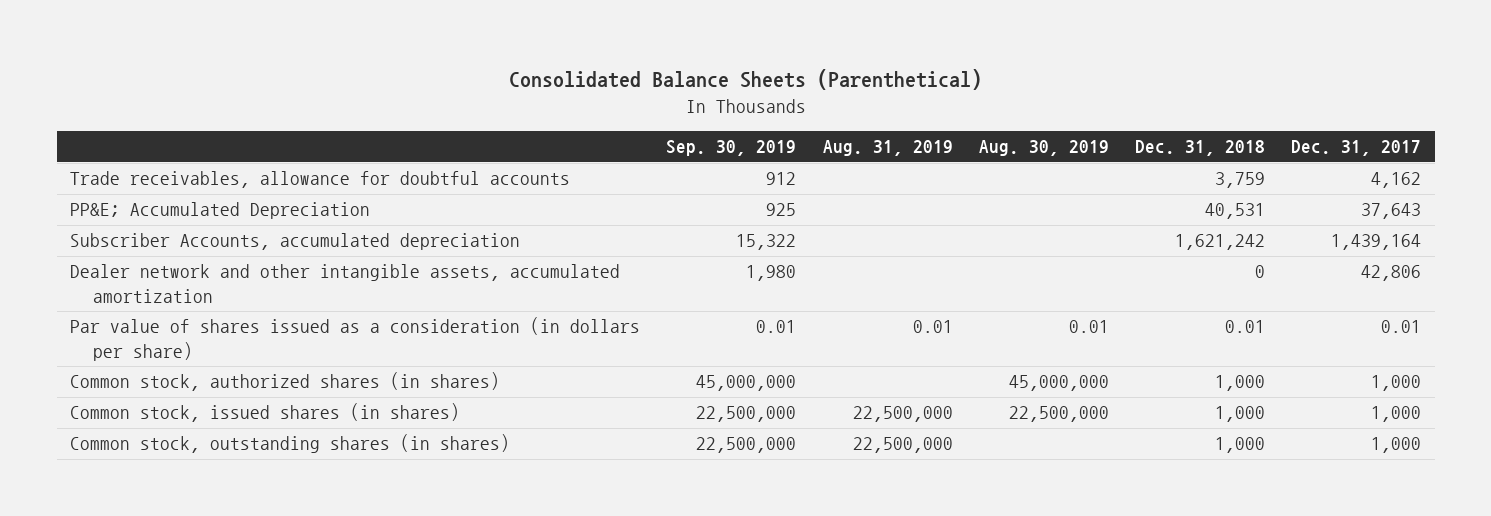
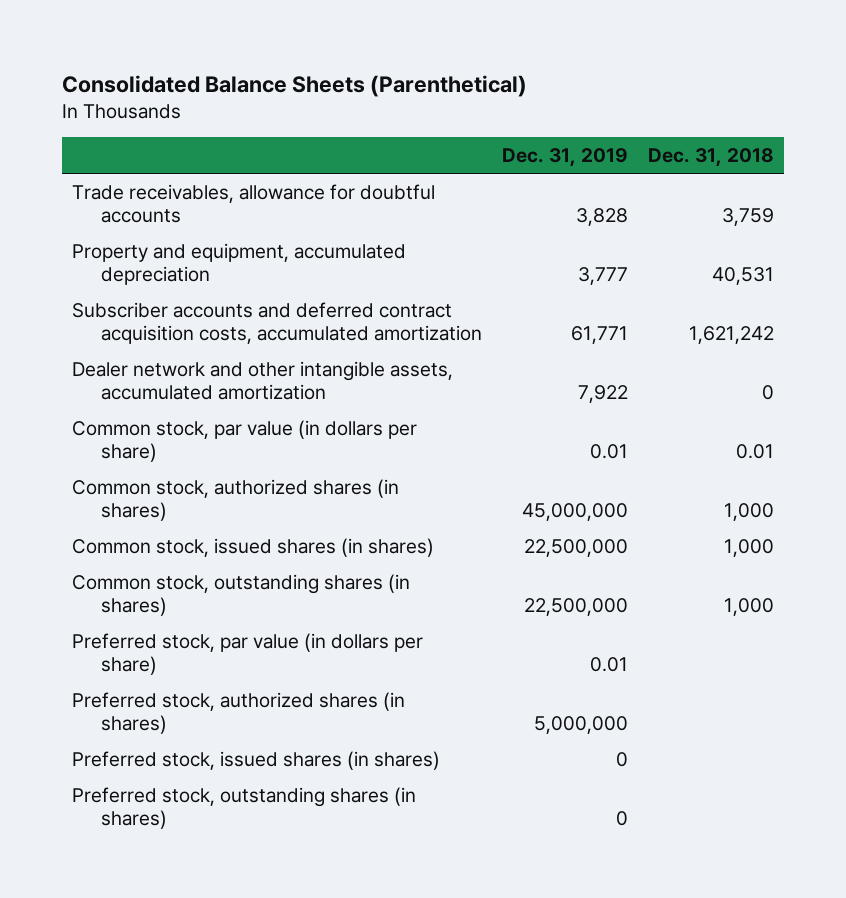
- | Sep. 30, 2019 | Aug. 31, 2019 | Aug. 30, 2019 | Dec. 31, 2018 | Dec. 31, 2017
+ | Dec. 31, 2019 | Dec. 31, 2018
- PP&E; Accumulated Depreciation | 925 | | | 40,531 | 37,643
- Subscriber Accounts, accumulated depreciation | 15,322 | | | 1,621,242 | 1,439,164
+ Property and equipment, accumulated depreciation | 3,777 | 40,531
+ Subscriber accounts and deferred contract acquisition costs, accumulated amortization | 61,771 | 1,621,242
- Par value of shares issued as a consideration (in dollars per share) | 0.01 | 0.01 | 0.01 | 0.01 | 0.01
+ Common stock, par value (in dollars per share) | 0.01 | 0.01
+ Preferred stock, par value (in dollars per share) | 0.01 |
+ Preferred stock, authorized shares (in shares) | 5,000,000 |
+ Preferred stock, issued shares (in shares) | 0 |
+ Preferred stock, outstanding shares (in shares) | 0 |

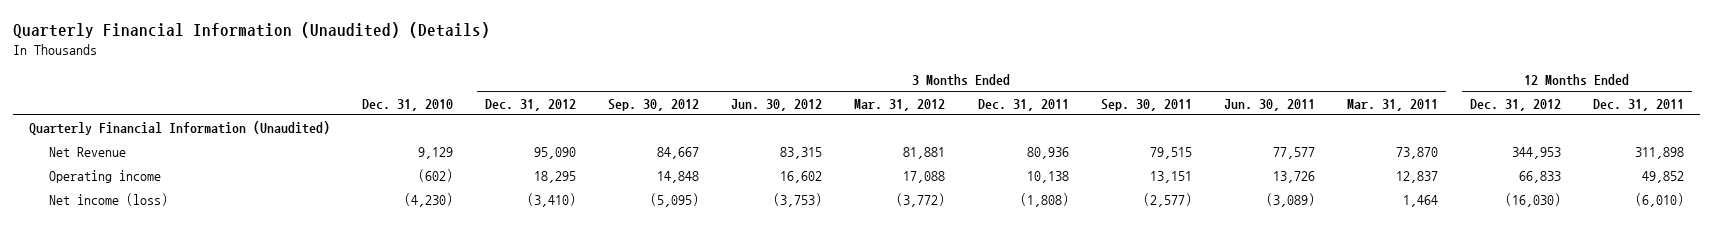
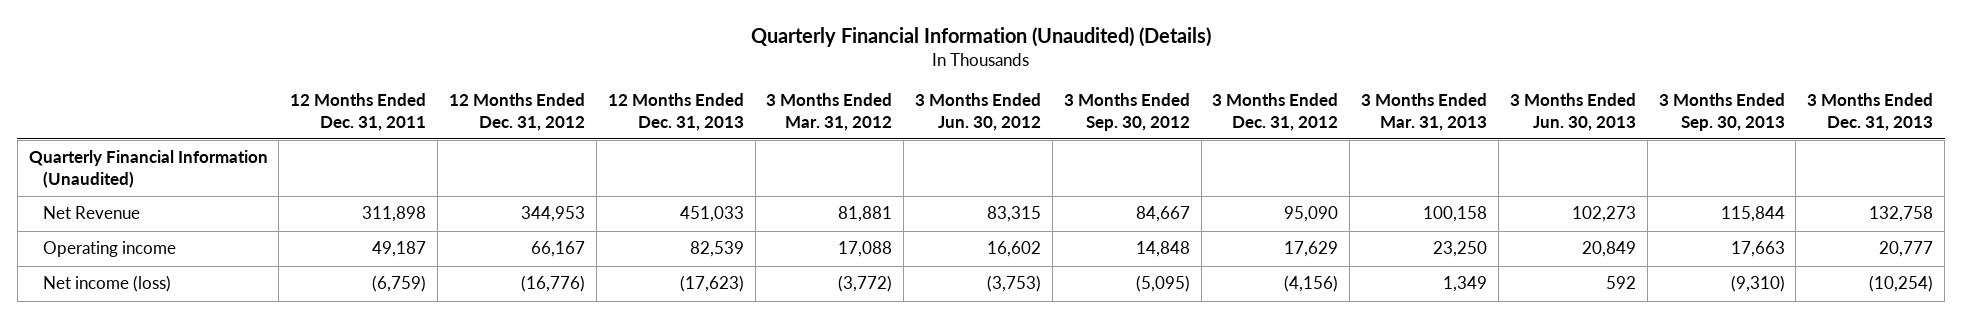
- | Dec. 31, 2010 | 3 Months Ended Dec. 31, 2012 | 3 Months Ended Sep. 30, 2012 | 3 Months Ended Jun. 30, 2012 | 3 Months Ended Mar. 31, 2012 | 3 Months Ended Dec. 31, 2011 | 3 Months Ended Sep. 30, 2011 | 3 Months Ended Jun. 30, 2011 | 3 Months Ended Mar. 31, 2011 | 12 Months Ended Dec. 31, 2012 | 12 Months Ended Dec. 31, 2011
+ | 12 Months Ended Dec. 31, 2011 | 12 Months Ended Dec. 31, 2012 | 12 Months Ended Dec. 31, 2013 | 3 Months Ended Mar. 31, 2012 | 3 Months Ended Jun. 30, 2012 | 3 Months Ended Sep. 30, 2012 | 3 Months Ended Dec. 31, 2012 | 3 Months Ended Mar. 31, 2013 | 3 Months Ended Jun. 30, 2013 | 3 Months Ended Sep. 30, 2013 | 3 Months Ended Dec. 31, 2013
- Operating income | (602) | 18,295 | 14,848 | 16,602 | 17,088 | 10,138 | 13,151 | 13,726 | 12,837 | 66,833 | 49,852
- Net income (loss) | (4,230) | (3,410) | (5,095) | (3,753) | (3,772) | (1,808) | (2,577) | (3,089) | 1,464 | (16,030) | (6,010)
+ Operating income | 49,187 | 66,167 | 82,539 | 17,088 | 16,602 | 14,848 | 17,629 | 23,250 | 20,849 | 17,663 | 20,777
+ Net income (loss) | (6,759) | (16,776) | (17,623) | (3,772) | (3,753) | (5,095) | (4,156) | 1,349 | 592 | (9,310) | (10,254)

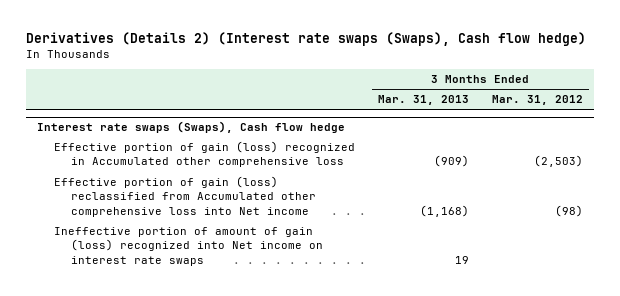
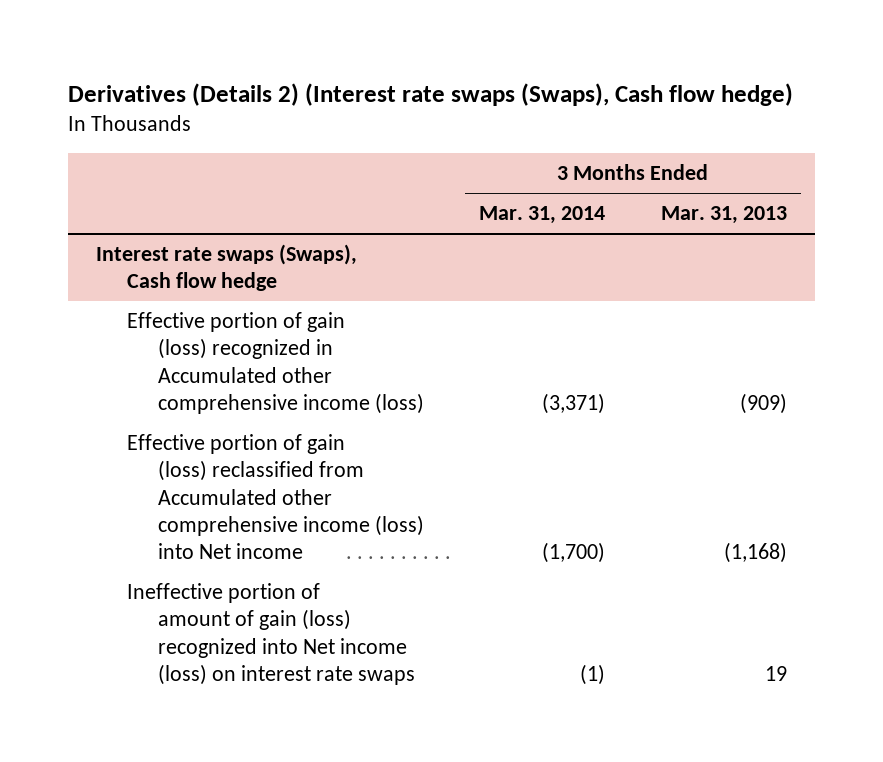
- | 3 Months Ended Mar. 31, 2013 | 3 Months Ended Mar. 31, 2012
+ | 3 Months Ended Mar. 31, 2014 | 3 Months Ended Mar. 31, 2013
@ Interest rate swaps (Swaps), Cash flow hedge
- Effective portion of gain (loss) recognized in Accumulated other comprehensive loss | (909) | (2,503)
- Effective portion of gain (loss) reclassified from Accumulated other comprehensive loss into Net income | (1,168) | (98)
- Ineffective portion of amount of gain (loss) recognized into Net income on interest rate swaps | 19 |
+ Effective portion of gain (loss) recognized in Accumulated other comprehensive income (loss) | (3,371) | (909)
+ Effective portion of gain (loss) reclassified from Accumulated other comprehensive income (loss) into Net income | (1,700) | (1,168)
+ Ineffective portion of amount of gain (loss) recognized into Net income (loss) on interest rate swaps | (1) | 19

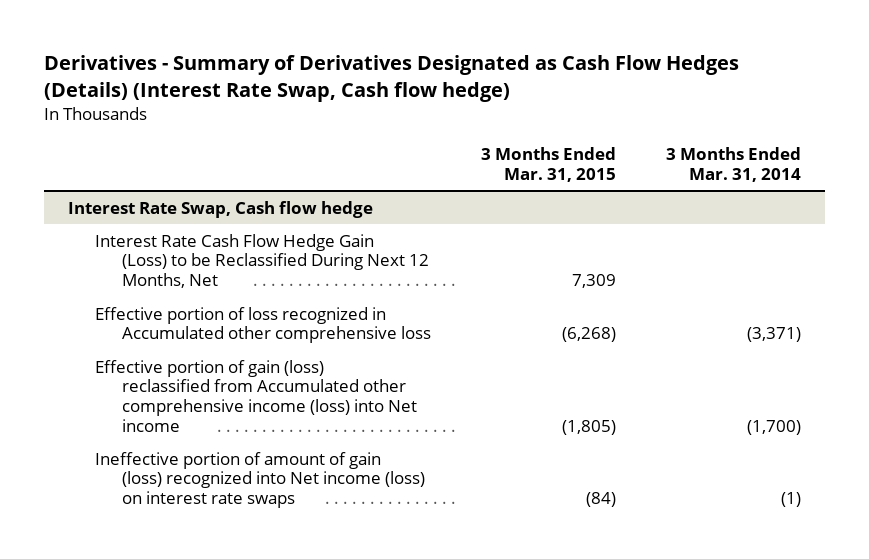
- Derivatives (Details 2) (Interest rate swaps (Swaps), Cash flow hedge)
+ Derivatives - Summary of Derivatives Designated as Cash Flow Hedges (Details) (Interest Rate Swap, Cash flow hedge)
- | 3 Months Ended Mar. 31, 2014 | 3 Months Ended Mar. 31, 2013
+ | 3 Months Ended Mar. 31, 2015 | 3 Months Ended Mar. 31, 2014
- Interest rate swaps (Swaps), Cash flow hedge
- Effective portion of gain (loss) recognized in Accumulated other comprehensive income (loss) | (3,371) | (909)
+ Interest Rate Swap, Cash flow hedge
+ Interest Rate Cash Flow Hedge Gain (Loss) to be Reclassified During Next 12 Months, Net | 7,309 |
+ Effective portion of loss recognized in Accumulated other comprehensive loss | (6,268) | (3,371)

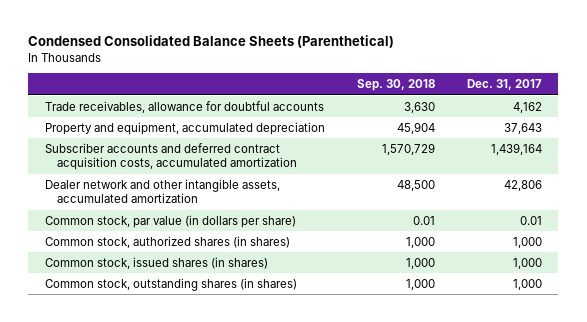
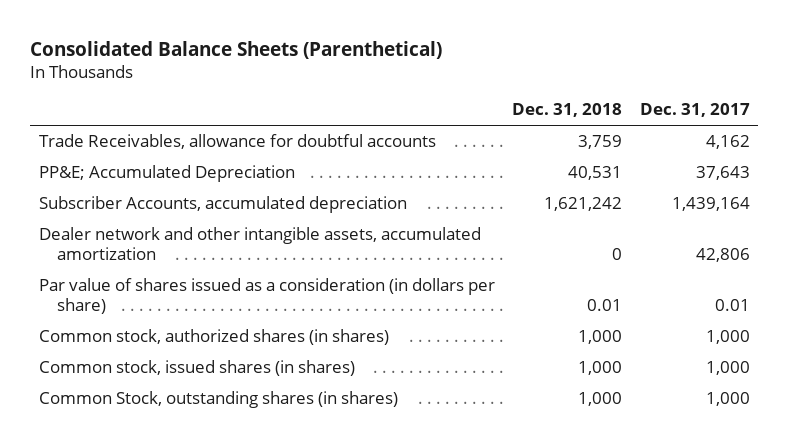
- Condensed Consolidated Balance Sheets (Parenthetical)
+ Consolidated Balance Sheets (Parenthetical)
- | Sep. 30, 2018 | Dec. 31, 2017
+ | Dec. 31, 2018 | Dec. 31, 2017
- Trade receivables, allowance for doubtful accounts | 3,630 | 4,162
- Property and equipment, accumulated depreciation | 45,904 | 37,643
- Subscriber accounts and deferred contract acquisition costs, accumulated amortization | 1,570,729 | 1,439,164
+ Trade Receivables, allowance for doubtful accounts | 3,759 | 4,162
+ PP&E; Accumulated Depreciation | 40,531 | 37,643
+ Subscriber Accounts, accumulated depreciation | 1,621,242 | 1,439,164
- Common stock, par value (in dollars per share) | 0.01 | 0.01
+ Par value of shares issued as a consideration (in dollars per share) | 0.01 | 0.01
- Common stock, outstanding shares (in shares) | 1,000 | 1,000
+ Common Stock, outstanding shares (in shares) | 1,000 | 1,000

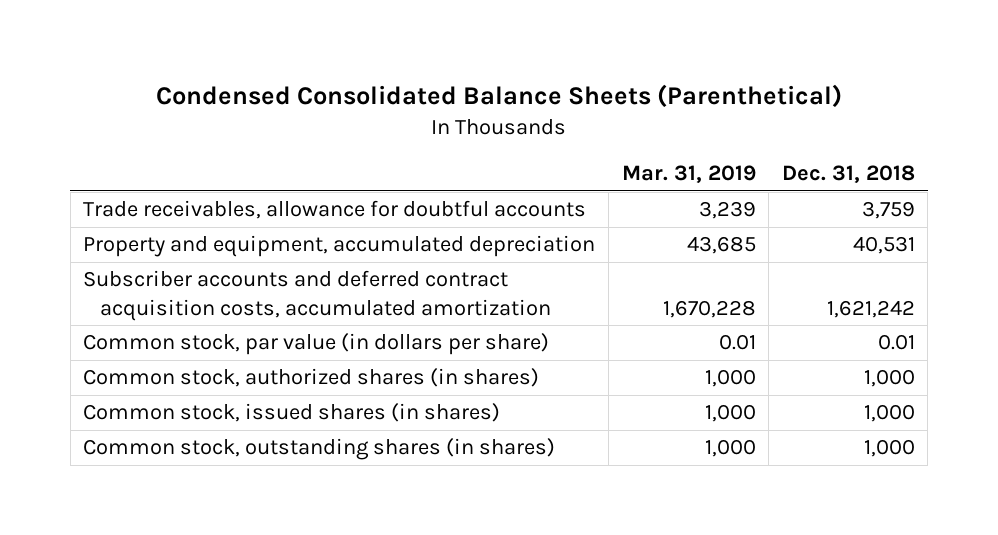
- Consolidated Balance Sheets (Parenthetical)
+ Condensed Consolidated Balance Sheets (Parenthetical)
- | Dec. 31, 2018 | Dec. 31, 2017
+ | Mar. 31, 2019 | Dec. 31, 2018
- Trade Receivables, allowance for doubtful accounts | 3,759 | 4,162
- PP&E; Accumulated Depreciation | 40,531 | 37,643
- Subscriber Accounts, accumulated depreciation | 1,621,242 | 1,439,164
- Dealer network and other intangible assets, accumulated amortization | 0 | 42,806
- Par value of shares issued as a consideration (in dollars per share) | 0.01 | 0.01
+ Trade receivables, allowance for doubtful accounts | 3,239 | 3,759
+ Property and equipment, accumulated depreciation | 43,685 | 40,531
+ Subscriber accounts and deferred contract acquisition costs, accumulated amortization | 1,670,228 | 1,621,242
+ Common stock, par value (in dollars per share) | 0.01 | 0.01
- Common Stock, outstanding shares (in shares) | 1,000 | 1,000
+ Common stock, outstanding shares (in shares) | 1,000 | 1,000

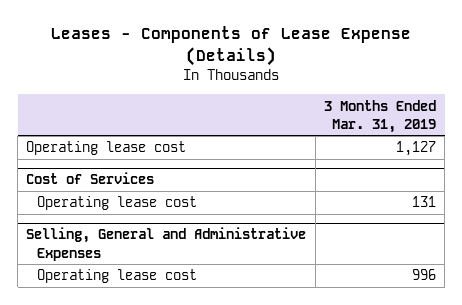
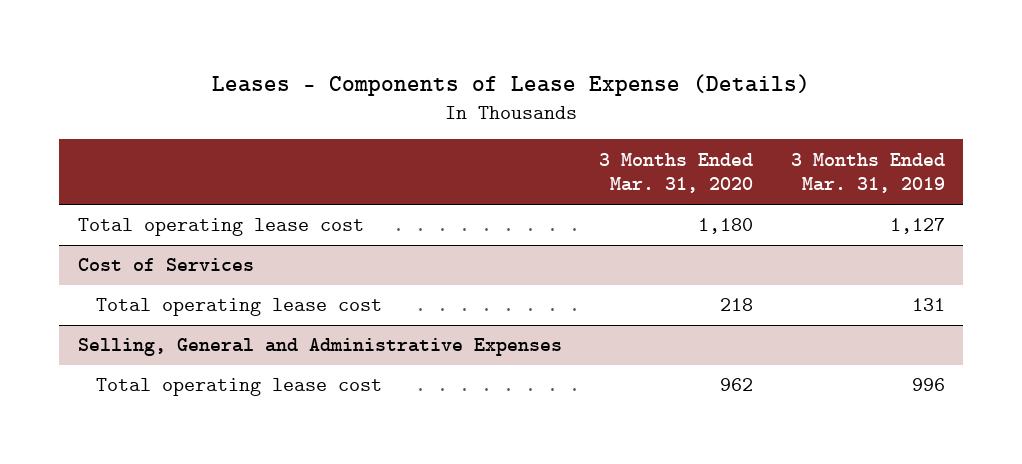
- | 3 Months Ended Mar. 31, 2019
+ | 3 Months Ended Mar. 31, 2020 | 3 Months Ended Mar. 31, 2019
- Operating lease cost | 1,127
+ Total operating lease cost | 1,180 | 1,127
@ Cost of Services
- Operating lease cost | 131
+ Total operating lease cost | 218 | 131
@ Selling, General and Administrative Expenses
- Operating lease cost | 996
+ Total operating lease cost | 962 | 996

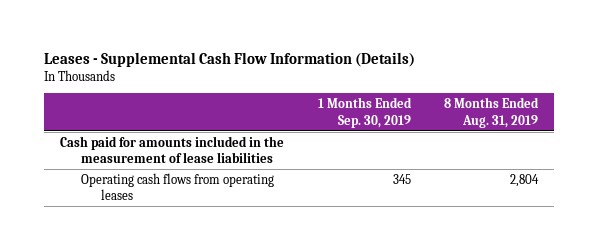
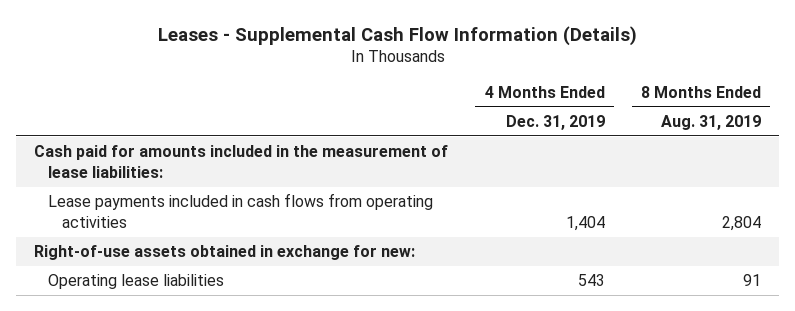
- | 1 Months Ended Sep. 30, 2019 | 8 Months Ended Aug. 31, 2019
+ | 4 Months Ended Dec. 31, 2019 | 8 Months Ended Aug. 31, 2019
- Cash paid for amounts included in the measurement of lease liabilities
- Operating cash flows from operating leases | 345 | 2,804
+ Cash paid for amounts included in the measurement of lease liabilities:
+ Lease payments included in cash flows from operating activities | 1,404 | 2,804
+ Right-of-use assets obtained in exchange for new:
+ Operating lease liabilities | 543 | 91

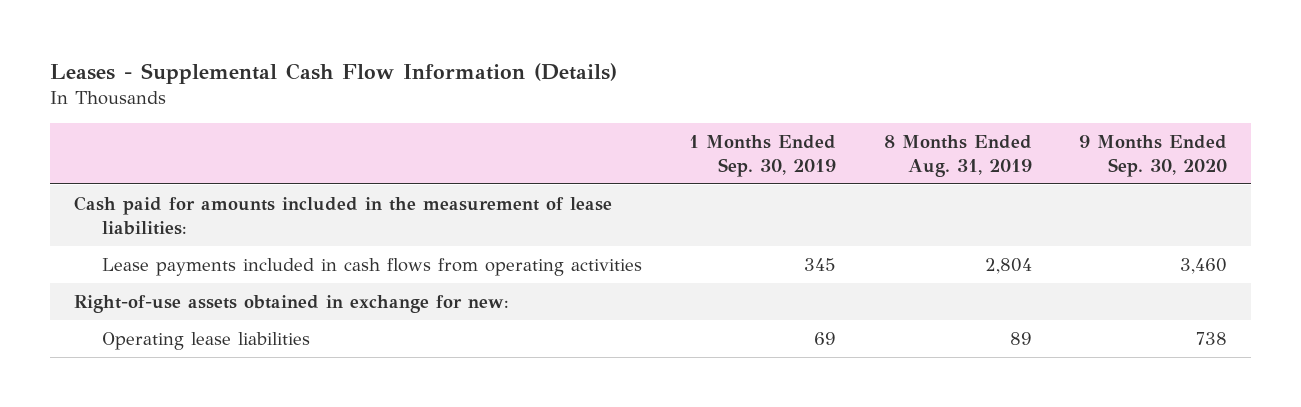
- | 4 Months Ended Dec. 31, 2019 | 8 Months Ended Aug. 31, 2019
+ | 1 Months Ended Sep. 30, 2019 | 8 Months Ended Aug. 31, 2019 | 9 Months Ended Sep. 30, 2020
- Operating lease liabilities | 543 | 91
+ Operating lease liabilities | 69 | 89 | 738

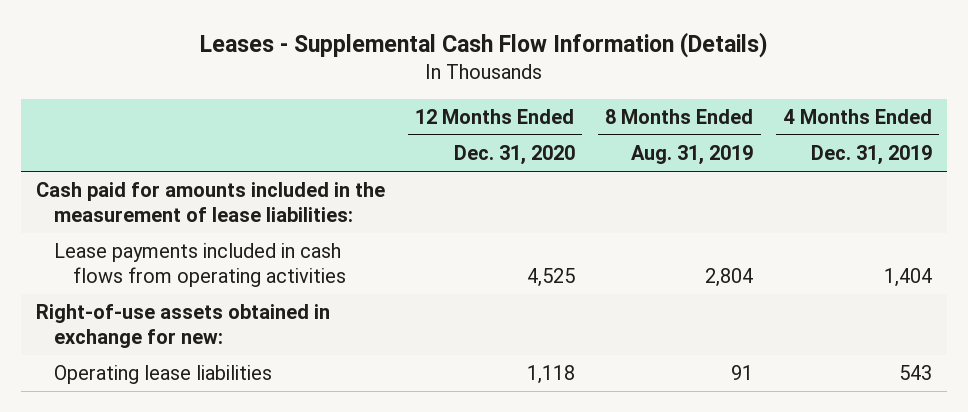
- | 1 Months Ended Sep. 30, 2019 | 8 Months Ended Aug. 31, 2019 | 9 Months Ended Sep. 30, 2020
+ | 12 Months Ended Dec. 31, 2020 | 8 Months Ended Aug. 31, 2019 | 4 Months Ended Dec. 31, 2019
- Operating lease liabilities | 69 | 89 | 738
+ Operating lease liabilities | 1,118 | 91 | 543

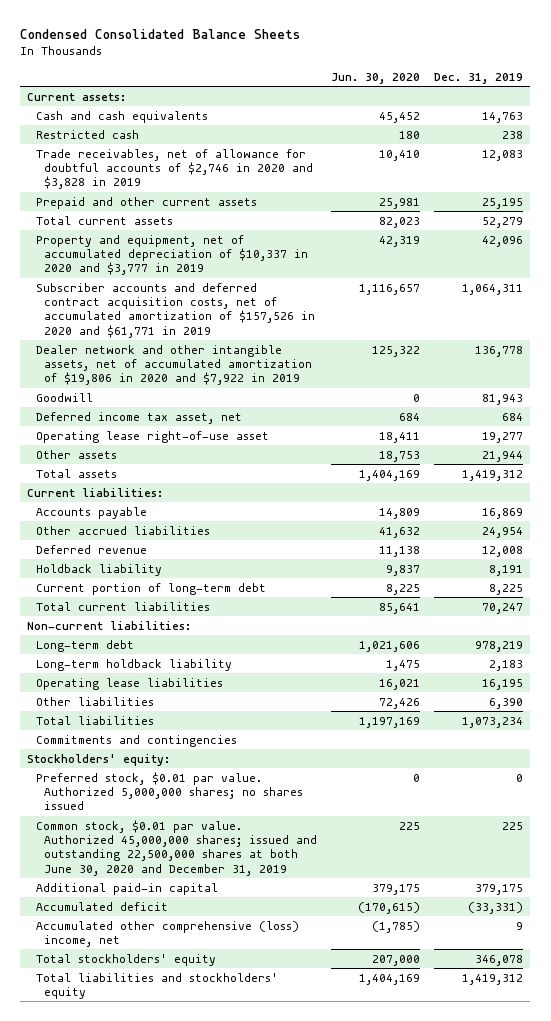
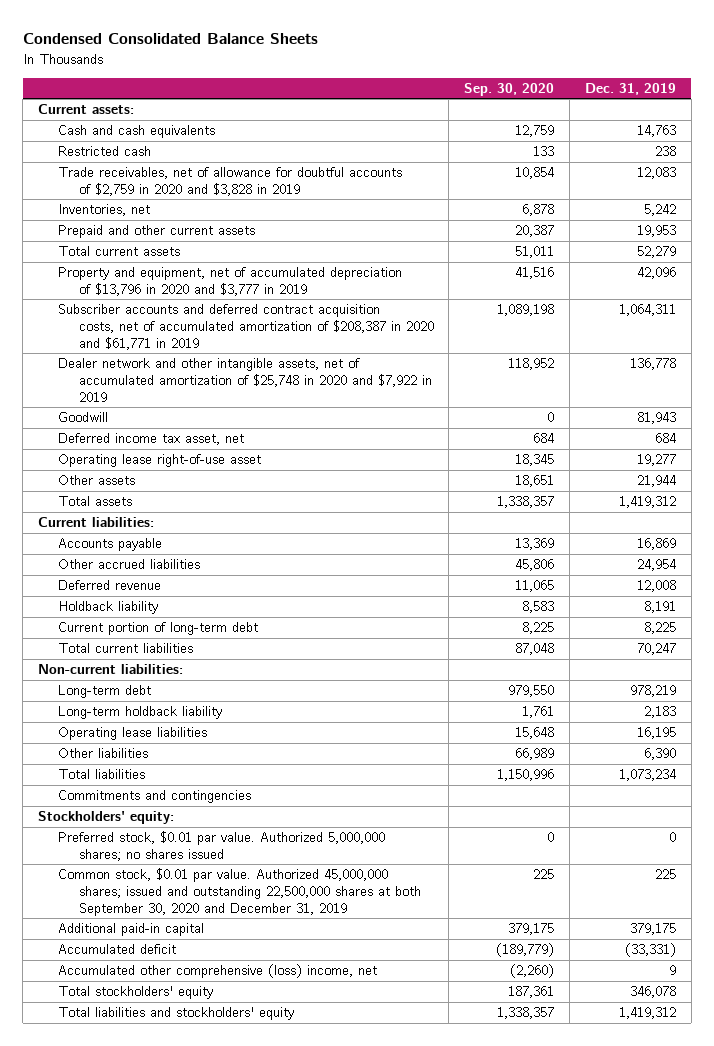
- | Jun. 30, 2020 | Dec. 31, 2019
+ | Sep. 30, 2020 | Dec. 31, 2019
- Trade receivables, net of allowance for doubtful accounts of $2,746 in 2020 and $3,828 in 2019 | 10,410 | 12,083
- Prepaid and other current assets | 25,981 | 25,195
+ Trade receivables, net of allowance for doubtful accounts of $2,759 in 2020 and $3,828 in 2019 | 10,854 | 12,083
+ Inventories, net | 6,878 | 5,242
+ Prepaid and other current assets | 20,387 | 19,953
- Property and equipment, net of accumulated depreciation of $10,337 in 2020 and $3,777 in 2019 | 42,319 | 42,096
- Subscriber accounts and deferred contract acquisition costs, net of accumulated amortization of $157,526 in 2020 and $61,771 in 2019 | 1,116,657 | 1,064,311
- Dealer network and other intangible assets, net of accumulated amortization of $19,806 in 2020 and $7,922 in 2019 | 125,322 | 136,778
+ Property and equipment, net of accumulated depreciation of $13,796 in 2020 and $3,777 in 2019 | 41,516 | 42,096
+ Subscriber accounts and deferred contract acquisition costs, net of accumulated amortization of $208,387 in 2020 and $61,771 in 2019 | 1,089,198 | 1,064,311
+ Dealer network and other intangible assets, net of accumulated amortization of $25,748 in 2020 and $7,922 in 2019 | 118,952 | 136,778
- Common stock, $0.01 par value. Authorized 45,000,000 shares; issued and outstanding 22,500,000 shares at both June 30, 2020 and December 31, 2019 | 225 | 225
+ Common stock, $0.01 par value. Authorized 45,000,000 shares; issued and outstanding 22,500,000 shares at both September 30, 2020 and December 31, 2019 | 225 | 225

